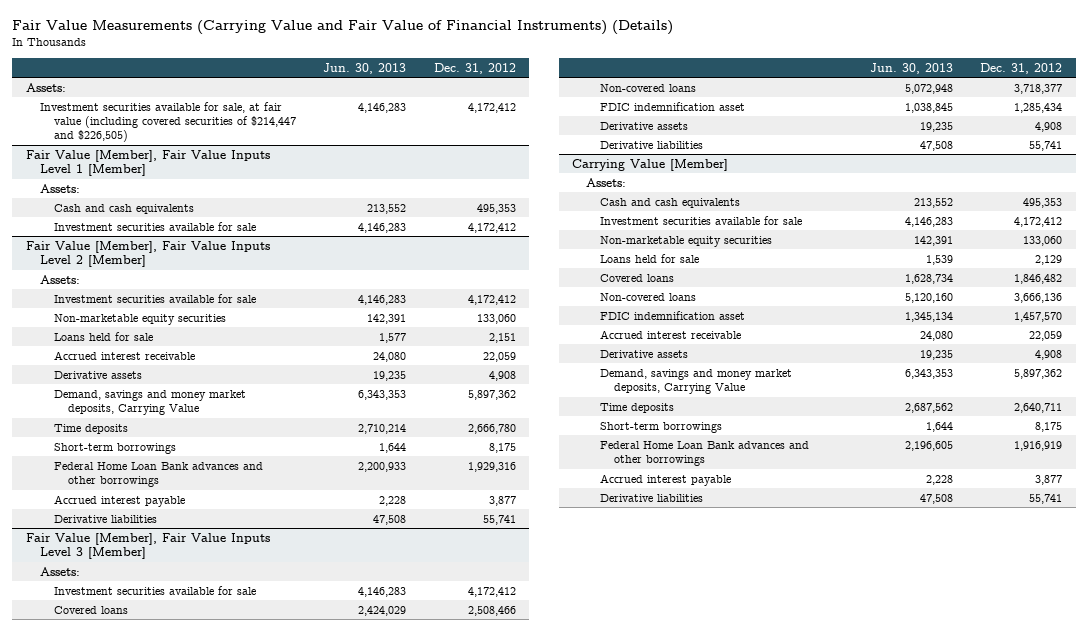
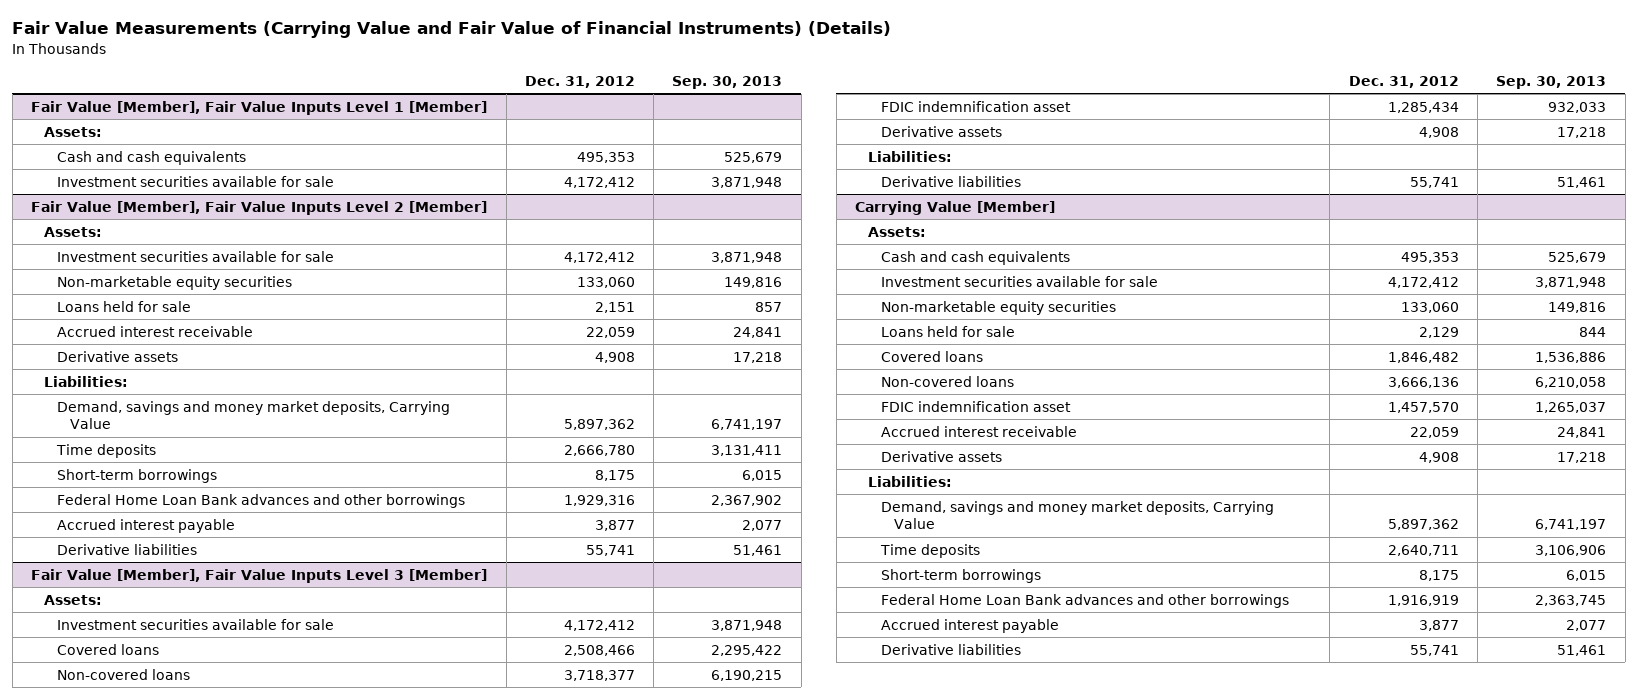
- | Jun. 30, 2013 | Dec. 31, 2012
+ | Dec. 31, 2012 | Sep. 30, 2013
- Assets:
- Investment securities available for sale, at fair value (including covered securities of $214,447 and $226,505) | 4,146,283 | 4,172,412
@ Fair Value [Member], Fair Value Inputs Level 2 [Member]
+ Liabilities:
@ Fair Value [Member], Fair Value Inputs Level 3 [Member]
+ Liabilities:
@ Carrying Value [Member]
+ Liabilities:

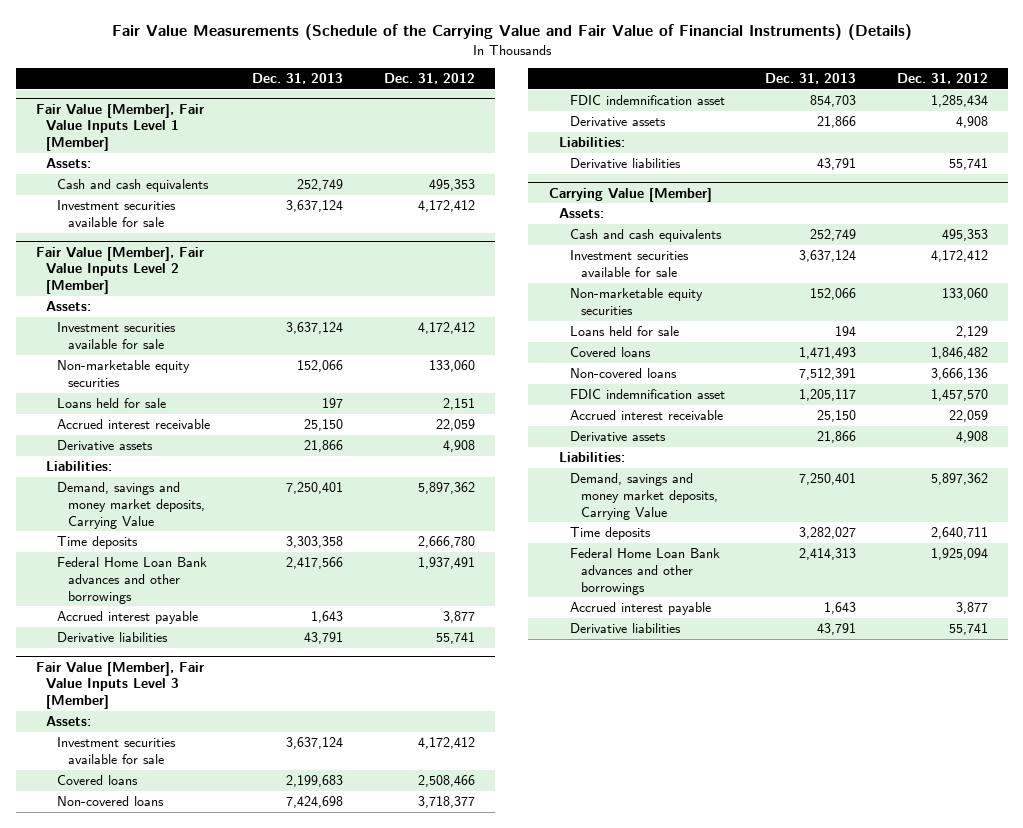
- Fair Value Measurements (Carrying Value and Fair Value of Financial Instruments) (Details)
+ Fair Value Measurements (Schedule of the Carrying Value and Fair Value of Financial Instruments) (Details)
- | Dec. 31, 2012 | Sep. 30, 2013
+ | Dec. 31, 2013 | Dec. 31, 2012
@ Fair Value [Member], Fair Value Inputs Level 2 [Member]
- Short-term borrowings | 8,175 | 6,015
- Federal Home Loan Bank advances and other borrowings | 1,929,316 | 2,367,902
+ Federal Home Loan Bank advances and other borrowings | 2,417,566 | 1,937,491
@ Carrying Value [Member]
- Short-term borrowings | 8,175 | 6,015
- Federal Home Loan Bank advances and other borrowings | 1,916,919 | 2,363,745
+ Federal Home Loan Bank advances and other borrowings | 2,414,313 | 1,925,094

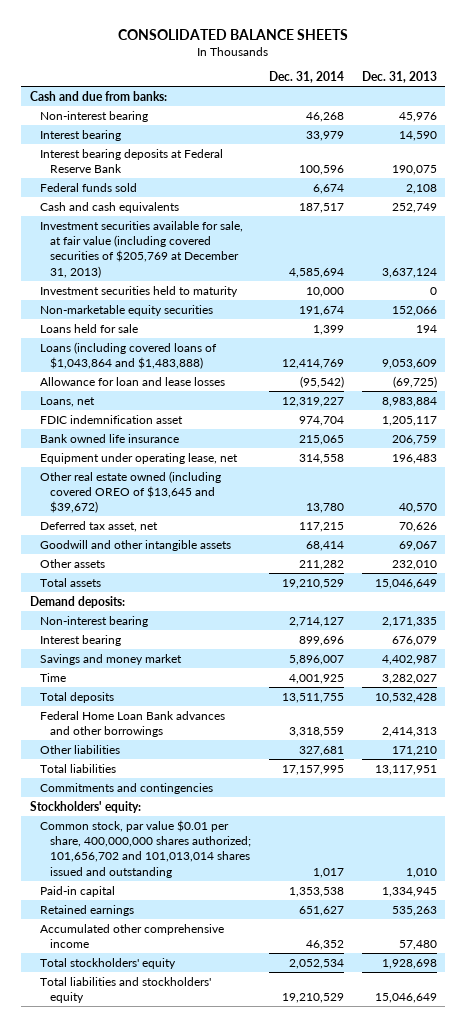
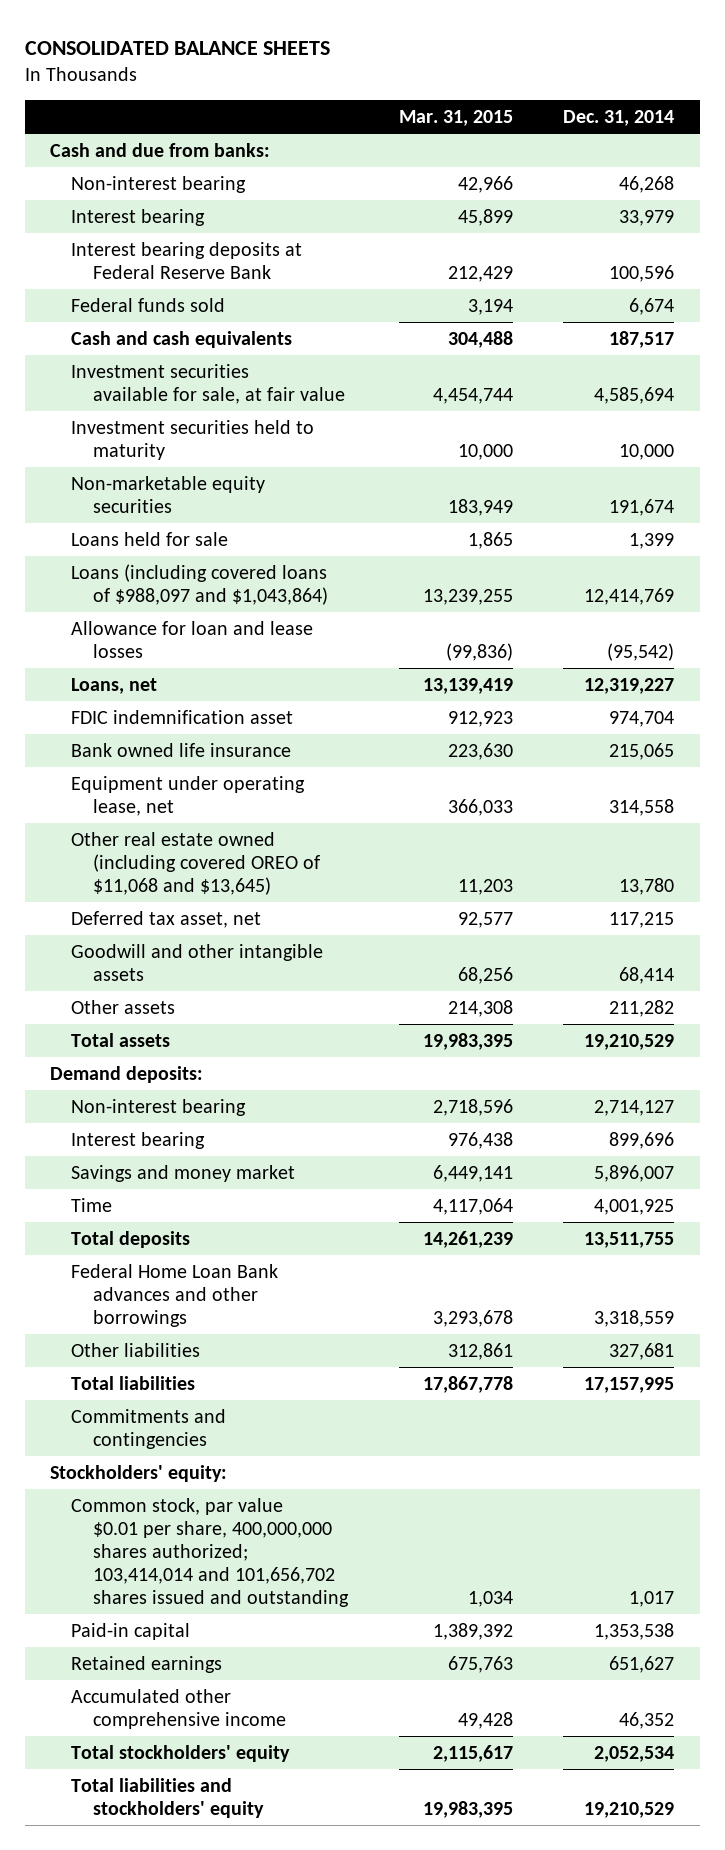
- | Dec. 31, 2014 | Dec. 31, 2013
+ | Mar. 31, 2015 | Dec. 31, 2014
- Investment securities available for sale, at fair value (including covered securities of $205,769 at December 31, 2013) | 4,585,694 | 3,637,124
+ Investment securities available for sale, at fair value | 4,454,744 | 4,585,694
- Loans (including covered loans of $1,043,864 and $1,483,888) | 12,414,769 | 9,053,609
+ Loans (including covered loans of $988,097 and $1,043,864) | 13,239,255 | 12,414,769
- Other real estate owned (including covered OREO of $13,645 and $39,672) | 13,780 | 40,570
+ Other real estate owned (including covered OREO of $11,068 and $13,645) | 11,203 | 13,780
- Common stock, par value $0.01 per share, 400,000,000 shares authorized; 101,656,702 and 101,013,014 shares issued and outstanding | 1,017 | 1,010
+ Common stock, par value $0.01 per share, 400,000,000 shares authorized; 103,414,014 and 101,656,702 shares issued and outstanding | 1,034 | 1,017

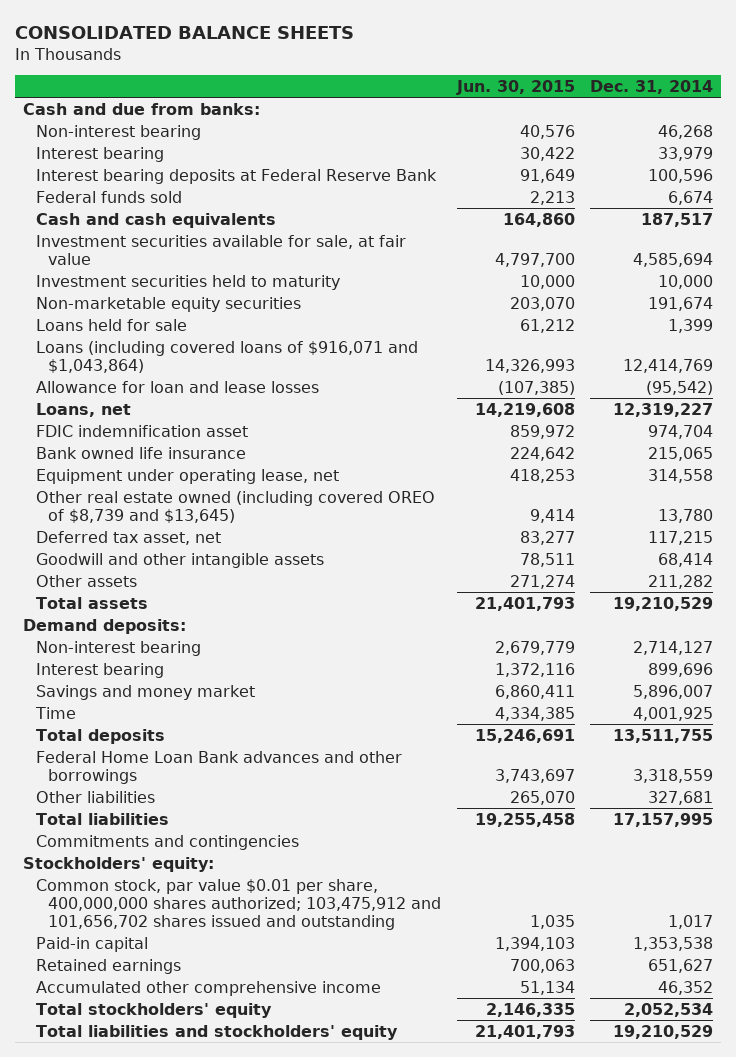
- | Mar. 31, 2015 | Dec. 31, 2014
+ | Jun. 30, 2015 | Dec. 31, 2014
- Loans (including covered loans of $988,097 and $1,043,864) | 13,239,255 | 12,414,769
+ Loans (including covered loans of $916,071 and $1,043,864) | 14,326,993 | 12,414,769
- Other real estate owned (including covered OREO of $11,068 and $13,645) | 11,203 | 13,780
+ Other real estate owned (including covered OREO of $8,739 and $13,645) | 9,414 | 13,780
- Common stock, par value $0.01 per share, 400,000,000 shares authorized; 103,414,014 and 101,656,702 shares issued and outstanding | 1,034 | 1,017
+ Common stock, par value $0.01 per share, 400,000,000 shares authorized; 103,475,912 and 101,656,702 shares issued and outstanding | 1,035 | 1,017

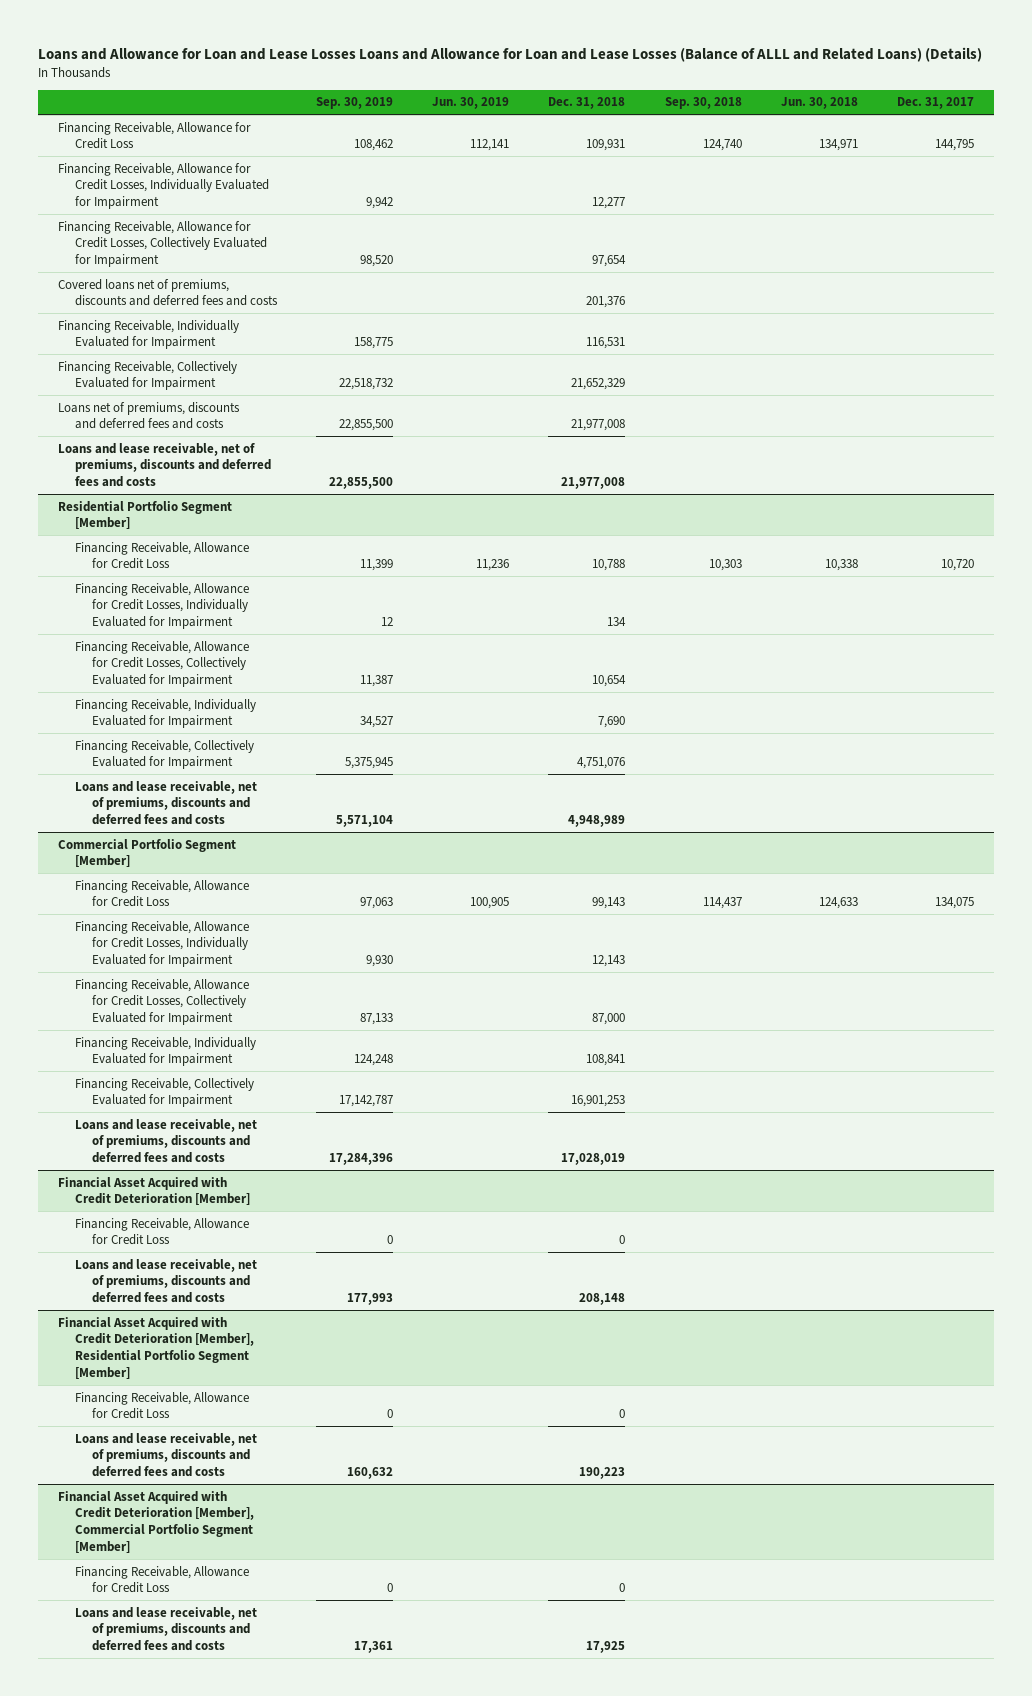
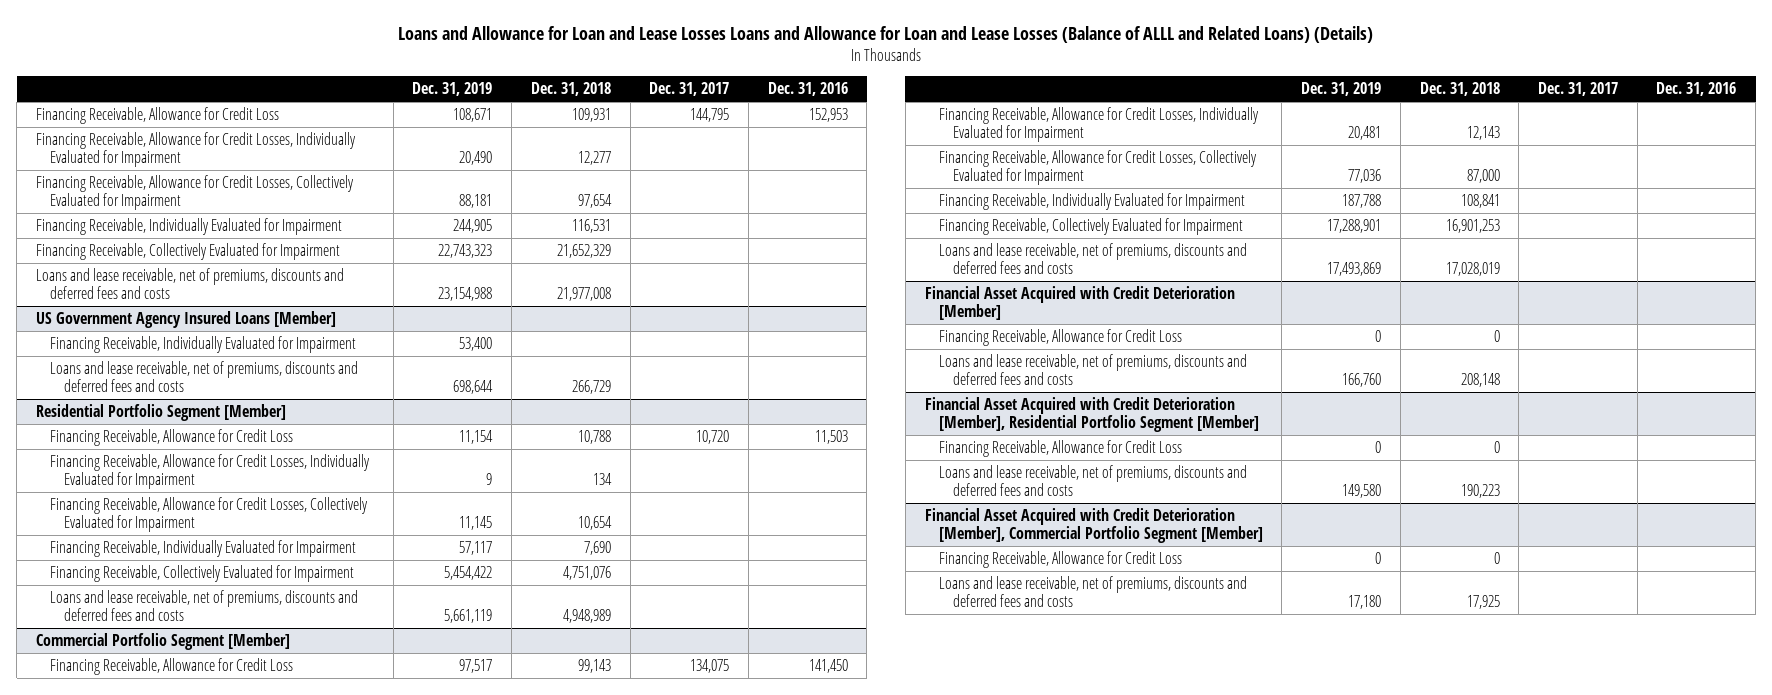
- | Sep. 30, 2019 | Jun. 30, 2019 | Dec. 31, 2018 | Sep. 30, 2018 | Jun. 30, 2018 | Dec. 31, 2017
+ | Dec. 31, 2019 | Dec. 31, 2018 | Dec. 31, 2017 | Dec. 31, 2016
- Covered loans net of premiums, discounts and deferred fees and costs | | | 201,376 | | |
- Loans net of premiums, discounts and deferred fees and costs | 22,855,500 | | 21,977,008 | | |
+ US Government Agency Insured Loans [Member]
+ Financing Receivable, Individually Evaluated for Impairment | 53,400 | | |
+ Loans and lease receivable, net of premiums, discounts and deferred fees and costs | 698,644 | 266,729 | |

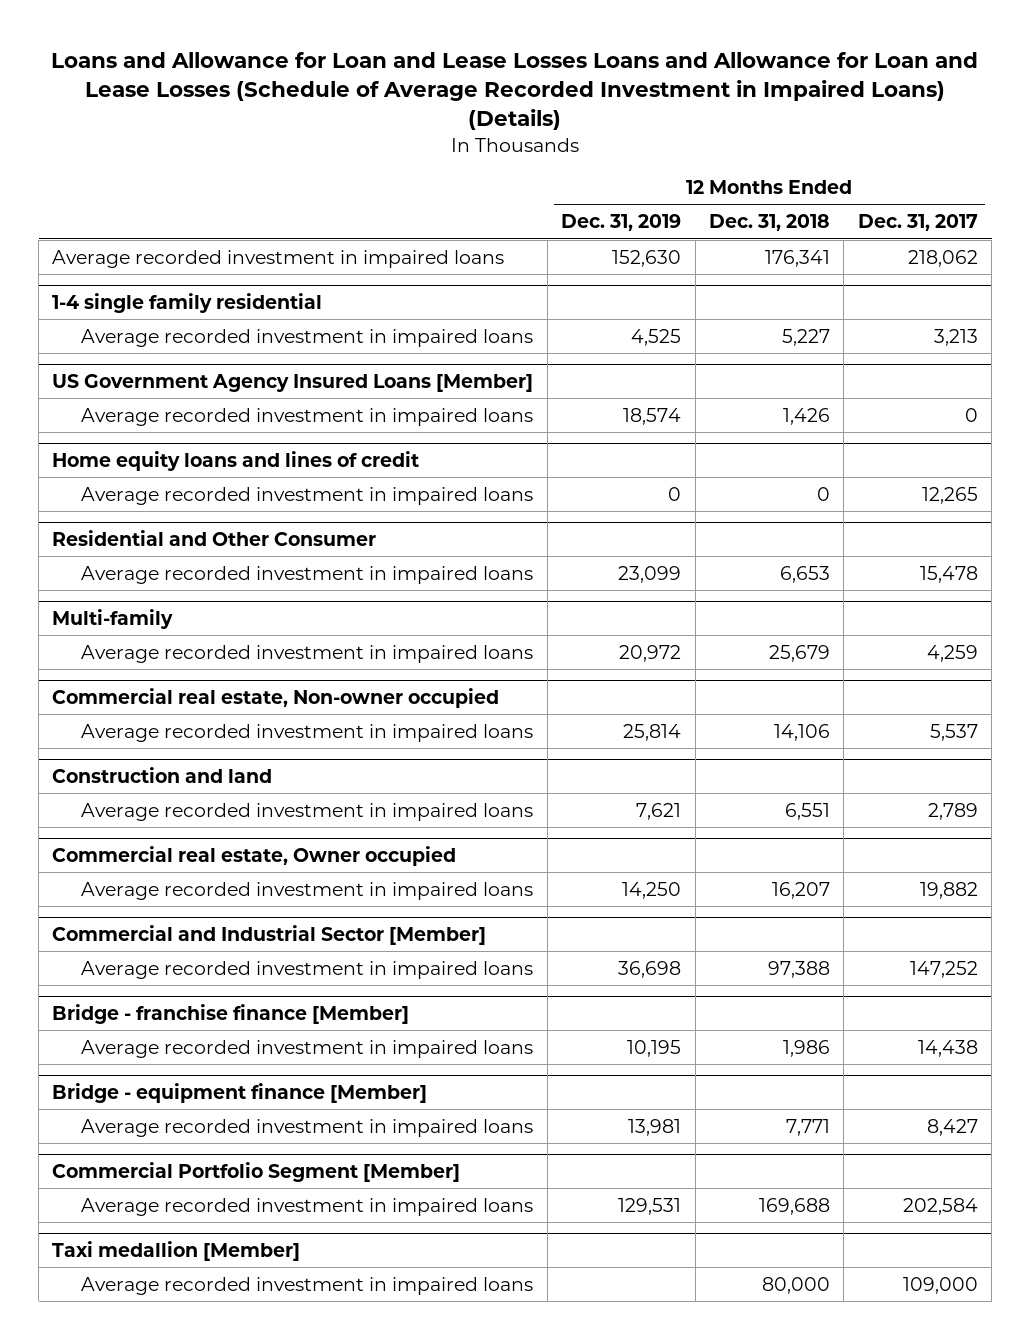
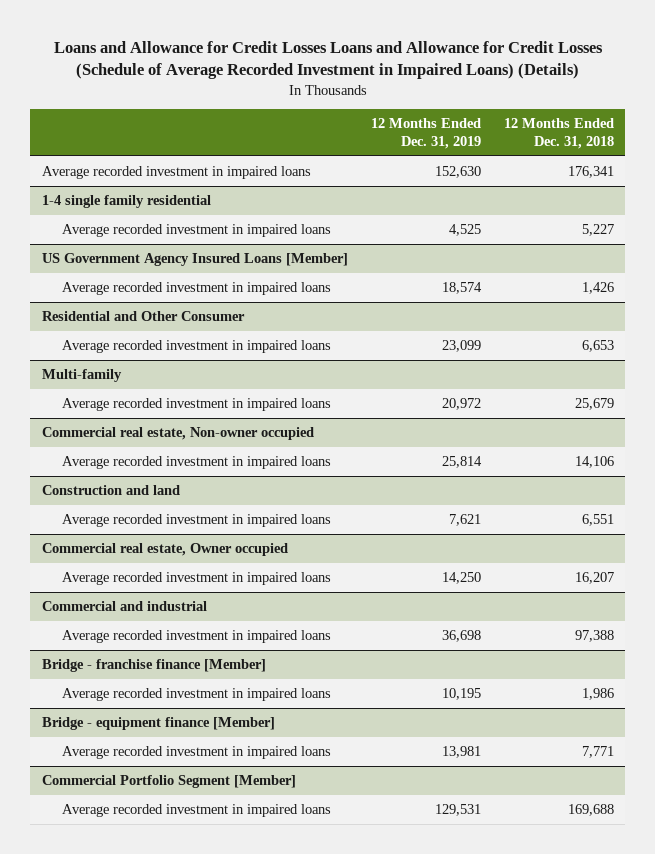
- Loans and Allowance for Loan and Lease Losses Loans and Allowance for Loan and Lease Losses (Schedule of Average Recorded Investment in Impaired Loans) (Details)
+ Loans and Allowance for Credit Losses Loans and Allowance for Credit Losses (Schedule of Average Recorded Investment in Impaired Loans) (Details)
- | 12 Months Ended Dec. 31, 2019 | 12 Months Ended Dec. 31, 2018 | 12 Months Ended Dec. 31, 2017
+ | 12 Months Ended Dec. 31, 2019 | 12 Months Ended Dec. 31, 2018
- Home equity loans and lines of credit
- Average recorded investment in impaired loans | 0 | 0 | 12,265
- Commercial and Industrial Sector [Member]
+ Commercial and industrial
- Taxi medallion [Member]
- Average recorded investment in impaired loans | | 80,000 | 109,000

